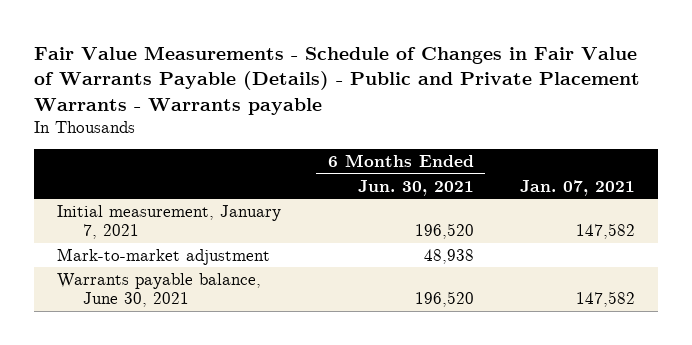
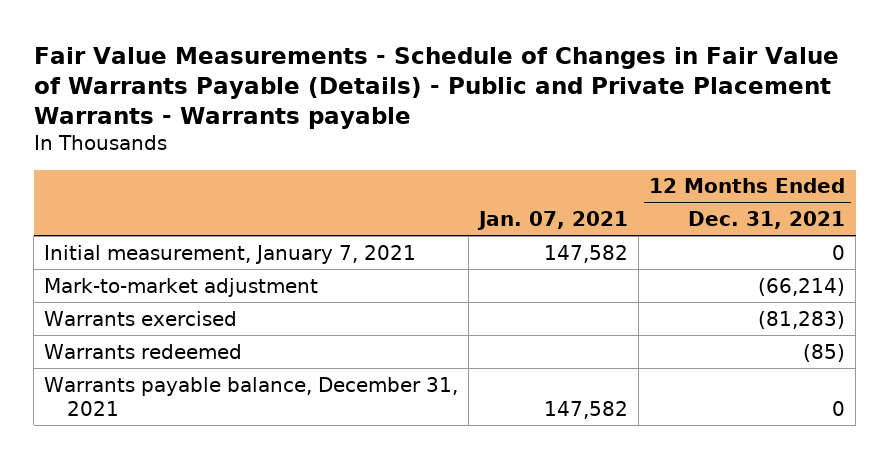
- | 6 Months Ended Jun. 30, 2021 | Jan. 07, 2021
+ | Jan. 07, 2021 | 12 Months Ended Dec. 31, 2021
- Warrants payable balance, June 30, 2021 | 196,520 | 147,582
+ Warrants exercised | | (81,283)
+ Warrants redeemed | | (85)
+ Warrants payable balance, December 31, 2021 | 147,582 | 0

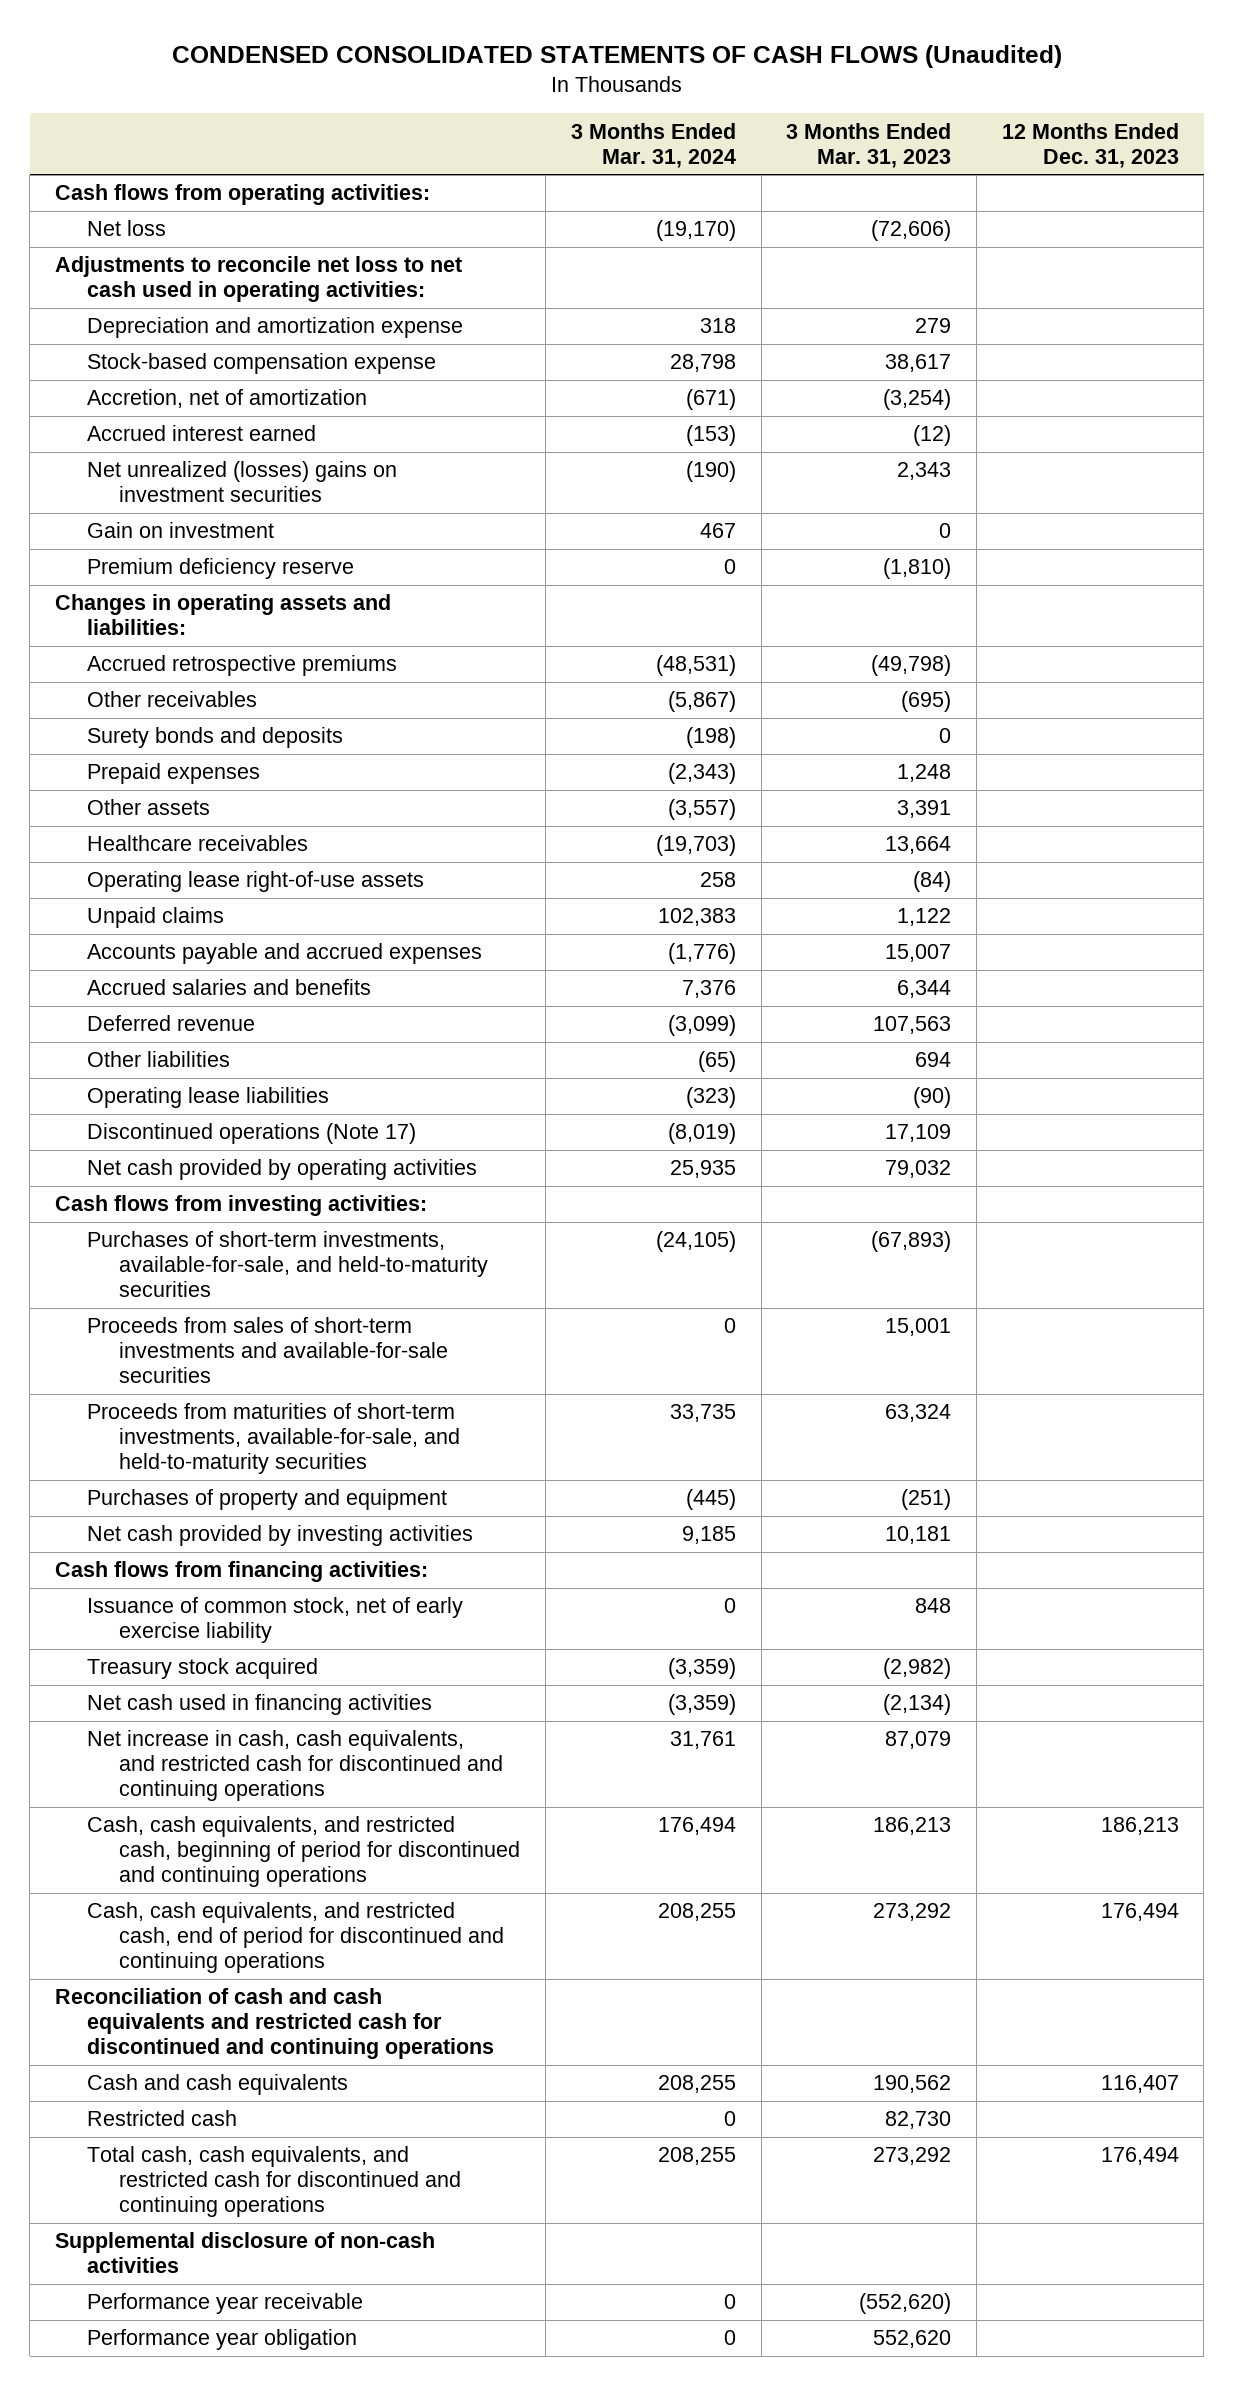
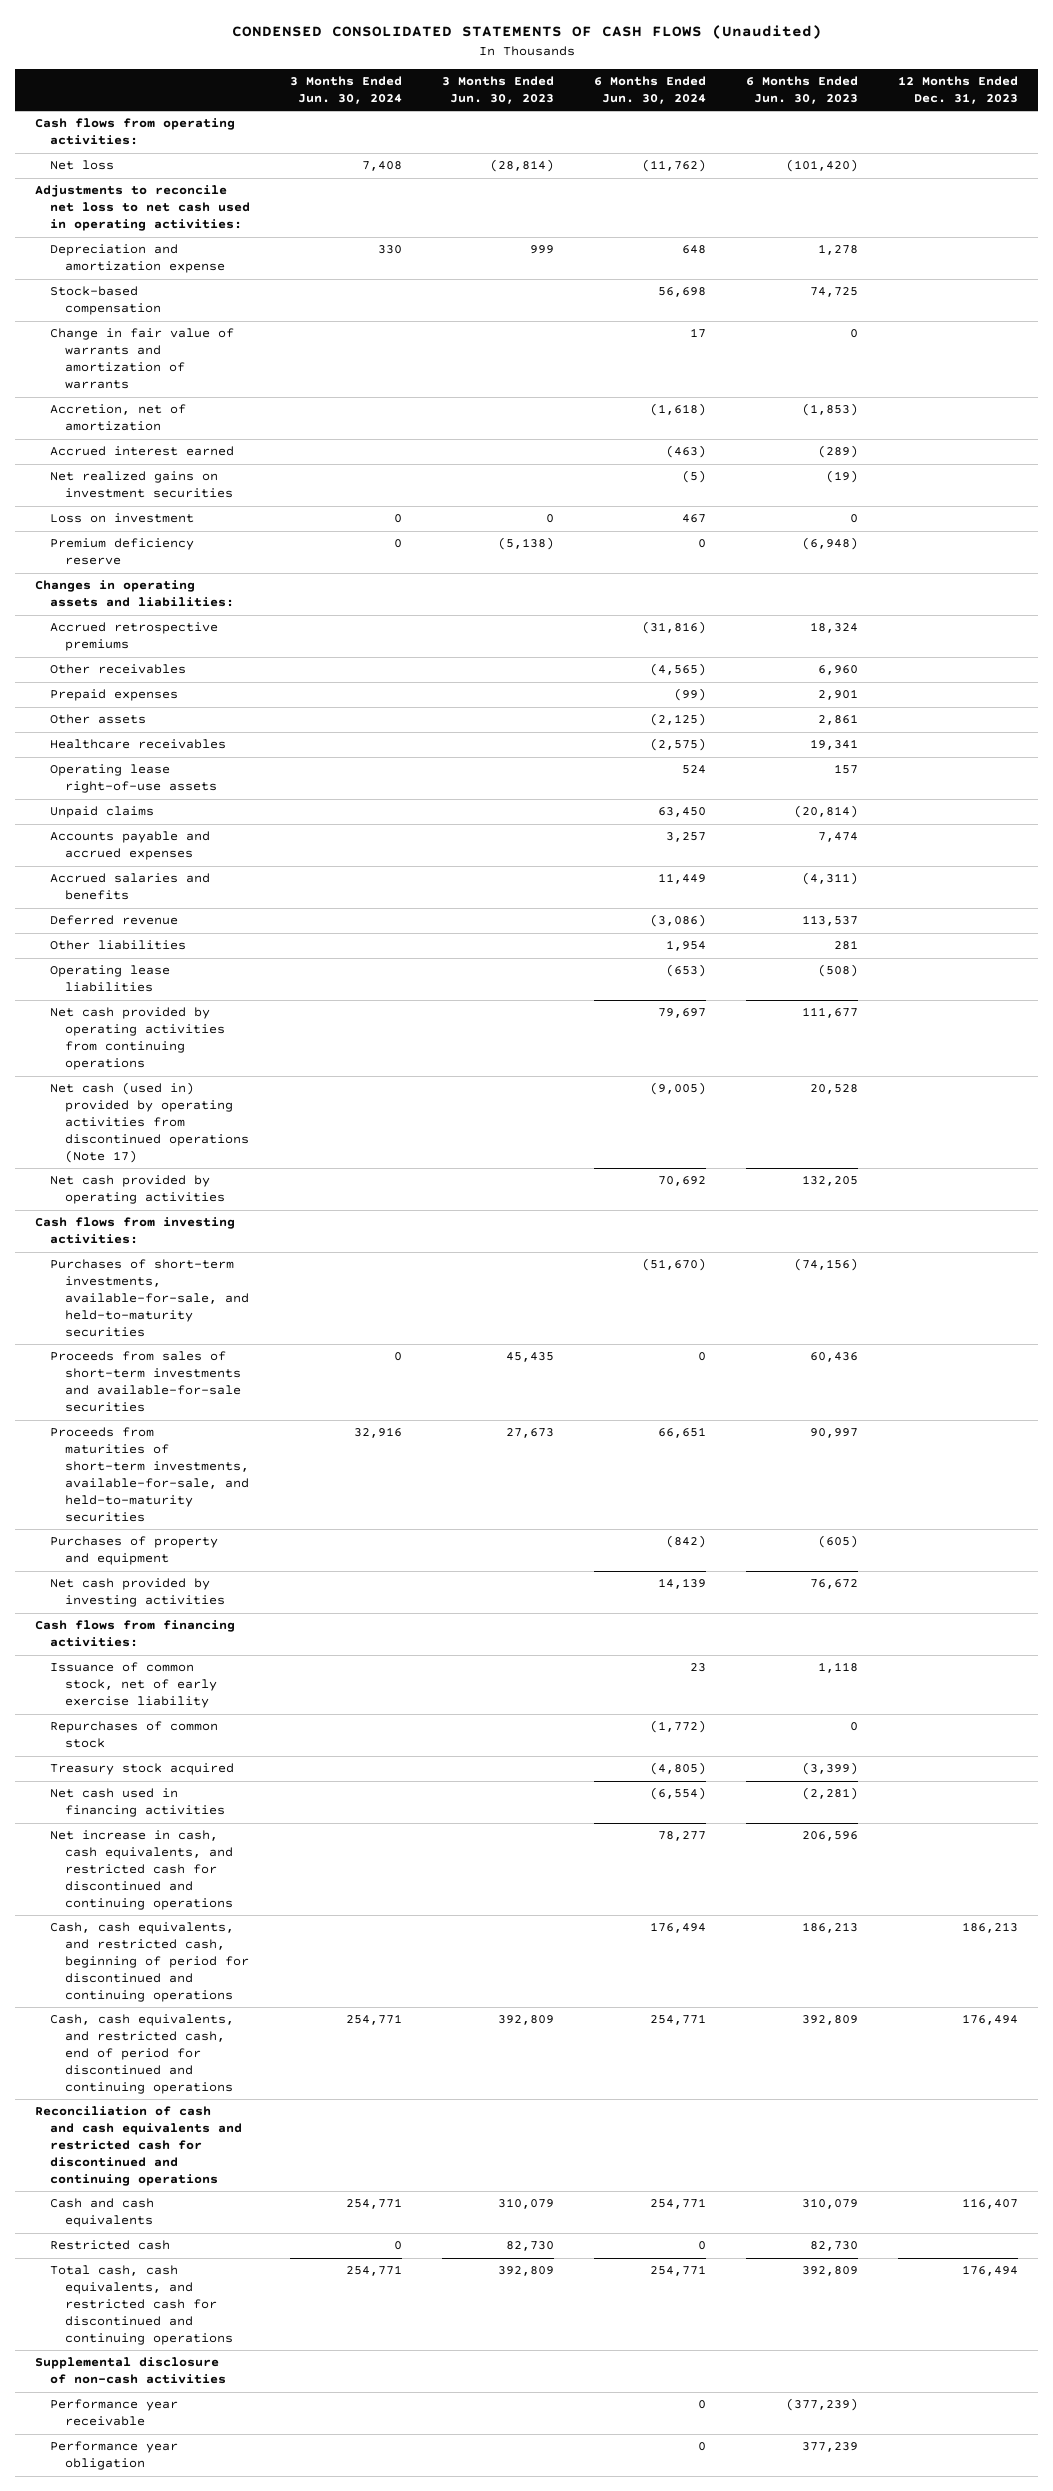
- | 3 Months Ended Mar. 31, 2024 | 3 Months Ended Mar. 31, 2023 | 12 Months Ended Dec. 31, 2023
+ | 3 Months Ended Jun. 30, 2024 | 3 Months Ended Jun. 30, 2023 | 6 Months Ended Jun. 30, 2024 | 6 Months Ended Jun. 30, 2023 | 12 Months Ended Dec. 31, 2023
- Stock-based compensation expense | 28,798 | 38,617 |
+ Stock-based compensation | | | 56,698 | 74,725 |
+ Change in fair value of warrants and amortization of warrants | | | 17 | 0 |
- Net unrealized (losses) gains on investment securities | (190) | 2,343 |
- Gain on investment | 467 | 0 |
+ Net realized gains on investment securities | | | (5) | (19) |
+ Loss on investment | 0 | 0 | 467 | 0 |
- Surety bonds and deposits | (198) | 0 |
- Discontinued operations (Note 17) | (8,019) | 17,109 |
+ Net cash provided by operating activities from continuing operations | | | 79,697 | 111,677 |
+ Net cash (used in) provided by operating activities from discontinued operations (Note 17) | | | (9,005) | 20,528 |
+ Repurchases of common stock | | | (1,772) | 0 |

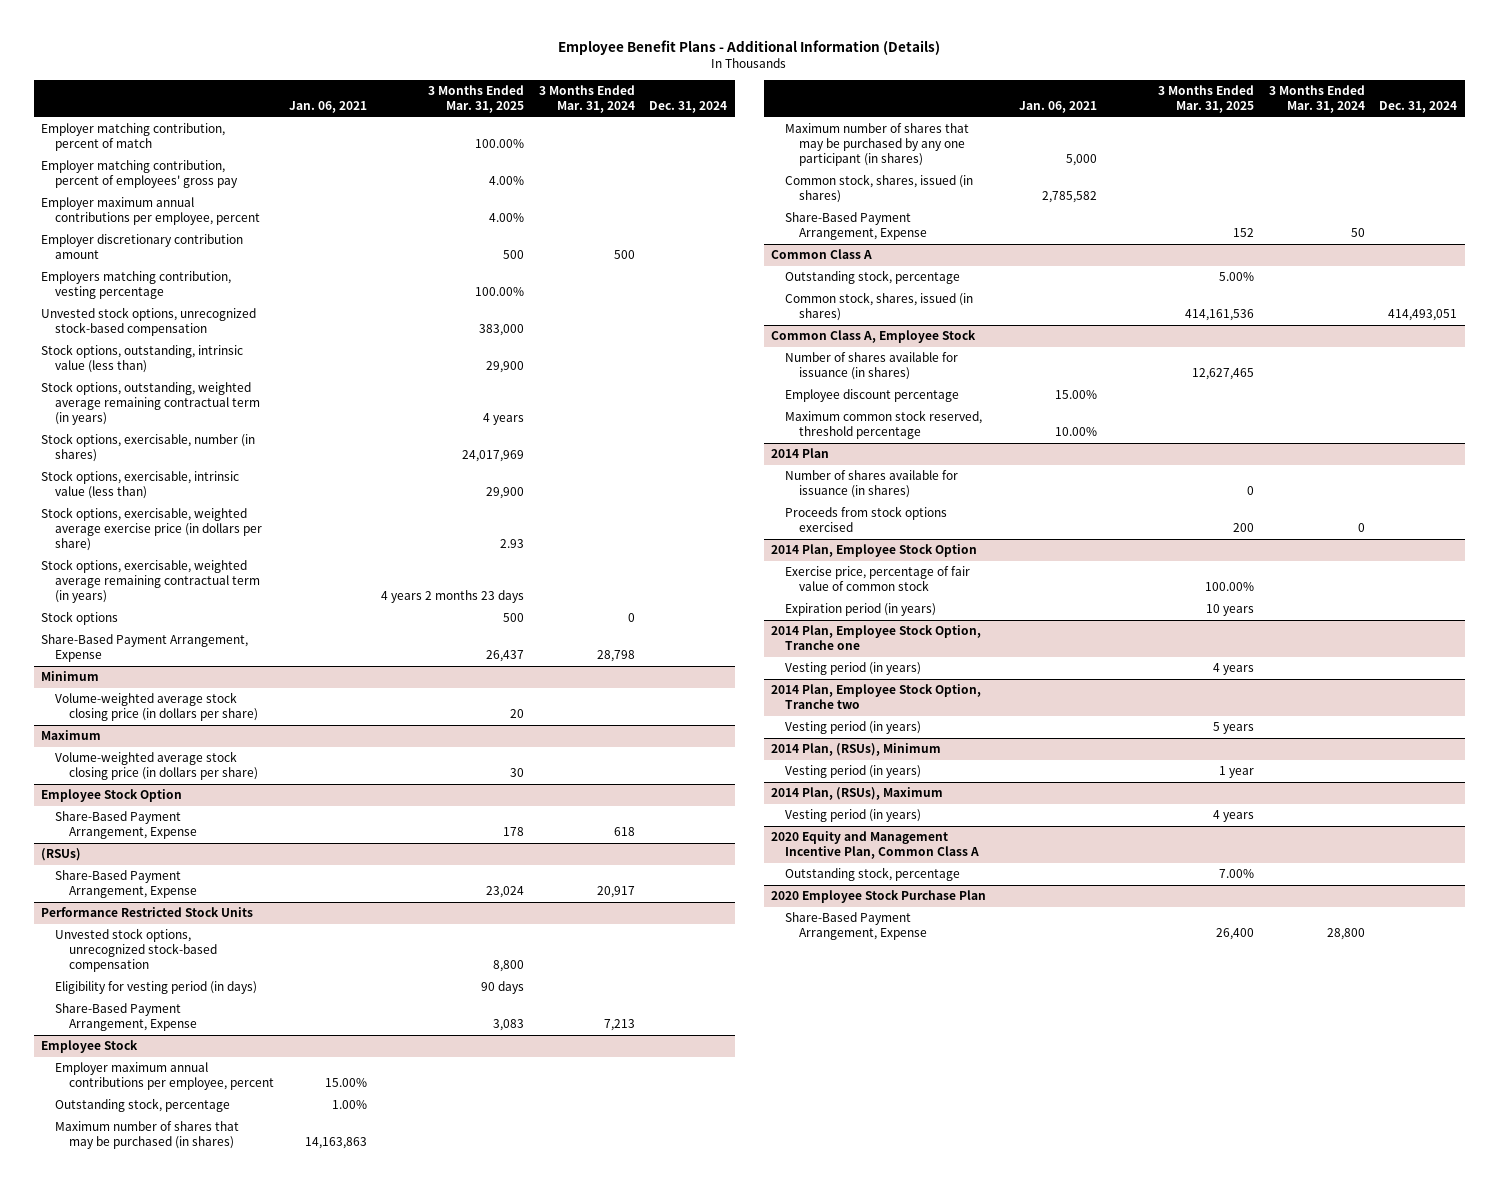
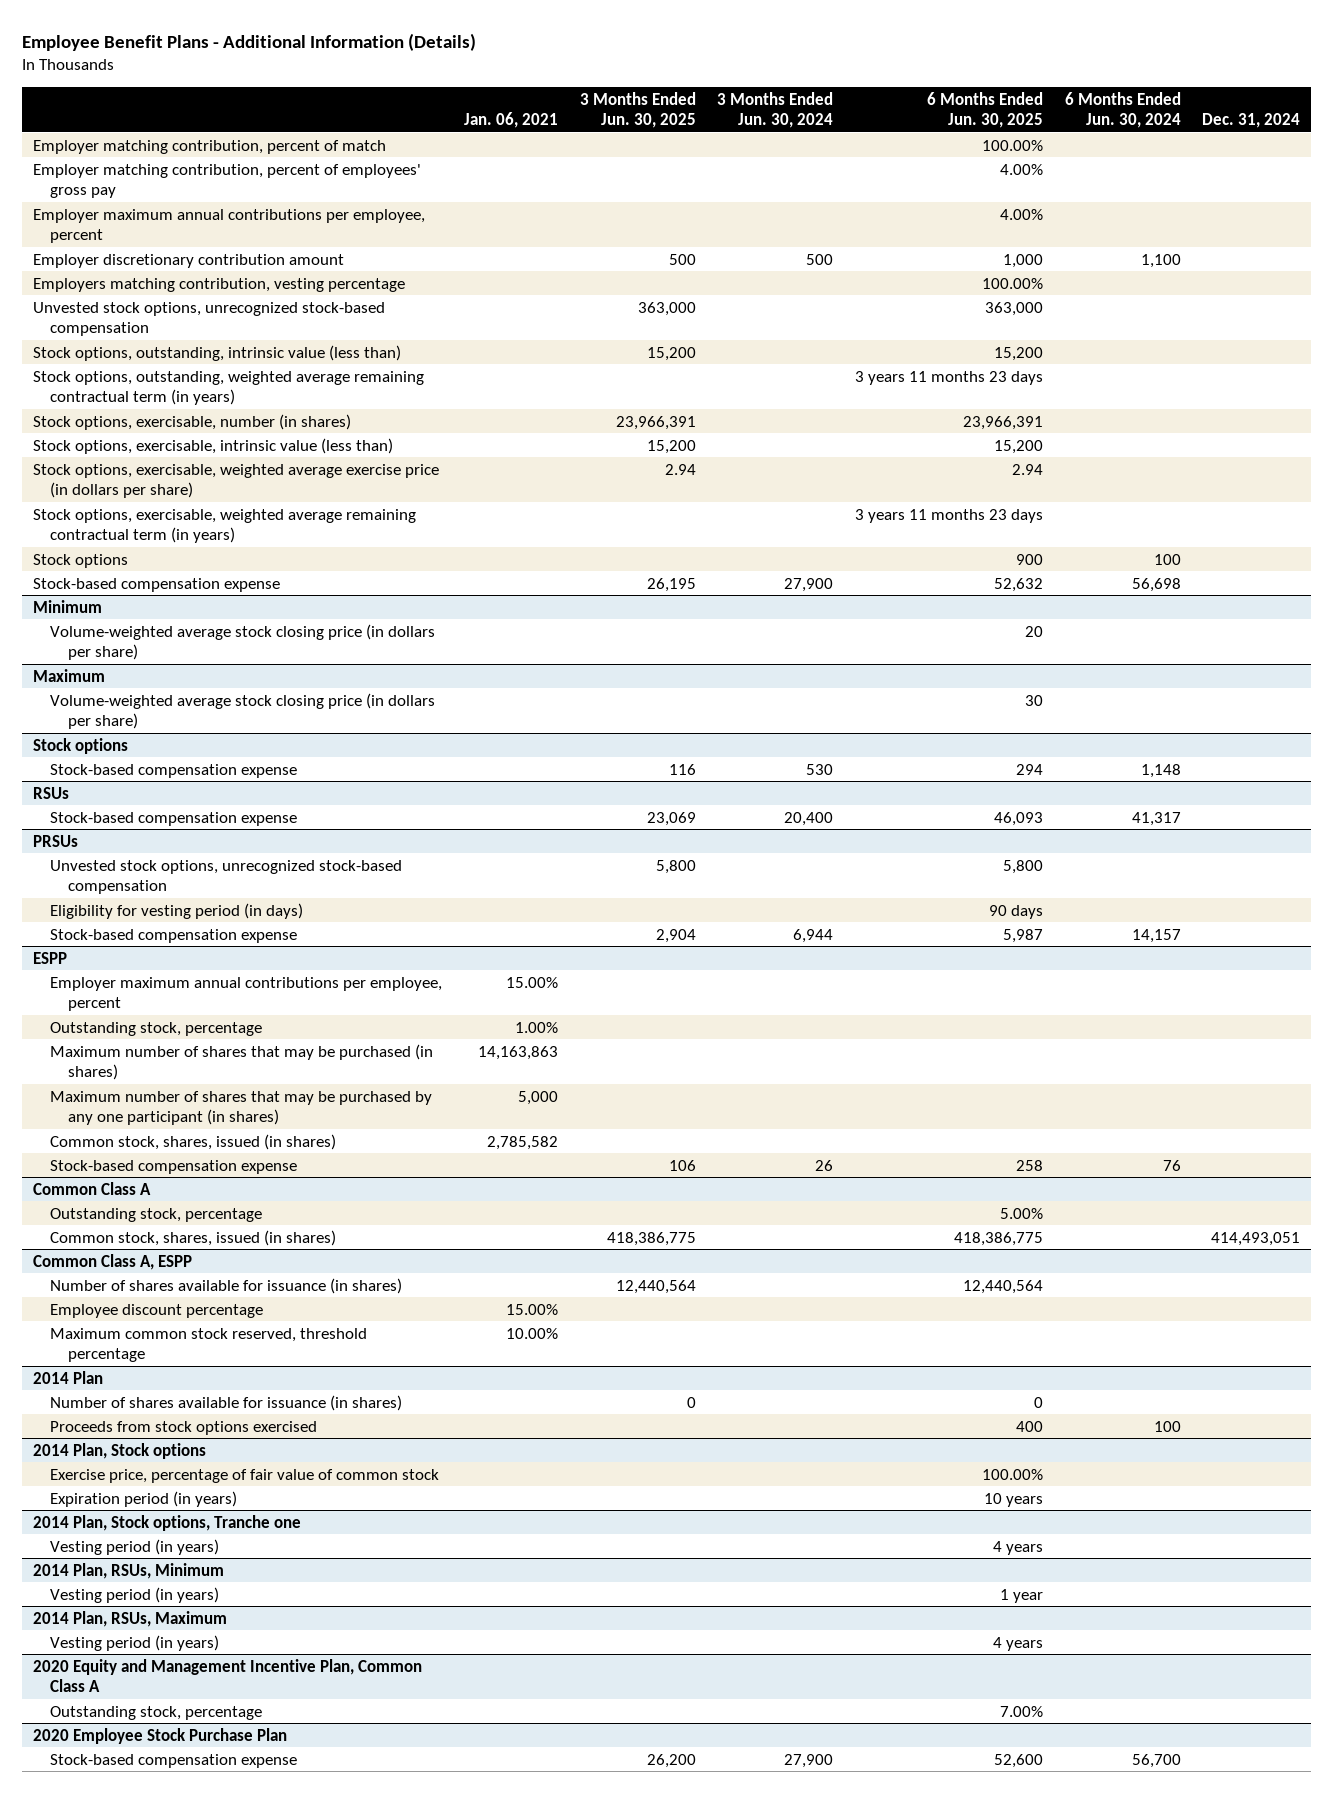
- | Jan. 06, 2021 | 3 Months Ended Mar. 31, 2025 | 3 Months Ended Mar. 31, 2024 | Dec. 31, 2024
+ | Jan. 06, 2021 | 3 Months Ended Jun. 30, 2025 | 3 Months Ended Jun. 30, 2024 | 6 Months Ended Jun. 30, 2025 | 6 Months Ended Jun. 30, 2024 | Dec. 31, 2024
- Share-Based Payment Arrangement, Expense | | 26,437 | 28,798 |
+ Stock-based compensation expense | | 26,195 | 27,900 | 52,632 | 56,698 |
- Employee Stock Option
- Share-Based Payment Arrangement, Expense | | 178 | 618 |
- (RSUs)
- Share-Based Payment Arrangement, Expense | | 23,024 | 20,917 |
- Performance Restricted Stock Units
+ Stock options
+ Stock-based compensation expense | | 116 | 530 | 294 | 1,148 |
+ RSUs
+ Stock-based compensation expense | | 23,069 | 20,400 | 46,093 | 41,317 |
+ PRSUs
- Share-Based Payment Arrangement, Expense | | 3,083 | 7,213 |
- Employee Stock
+ Stock-based compensation expense | | 2,904 | 6,944 | 5,987 | 14,157 |
+ ESPP
- Share-Based Payment Arrangement, Expense | | 152 | 50 |
+ Stock-based compensation expense | | 106 | 26 | 258 | 76 |
- Common Class A, Employee Stock
+ Common Class A, ESPP
- 2014 Plan, Employee Stock Option
+ 2014 Plan, Stock options
- 2014 Plan, Employee Stock Option, Tranche one
+ 2014 Plan, Stock options, Tranche one
- 2014 Plan, Employee Stock Option, Tranche two
- Vesting period (in years) | | 5 years | |
- 2014 Plan, (RSUs), Minimum
+ 2014 Plan, RSUs, Minimum
- 2014 Plan, (RSUs), Maximum
+ 2014 Plan, RSUs, Maximum
@ 2020 Employee Stock Purchase Plan
- Share-Based Payment Arrangement, Expense | | 26,400 | 28,800 |
+ Stock-based compensation expense | | 26,200 | 27,900 | 52,600 | 56,700 |

